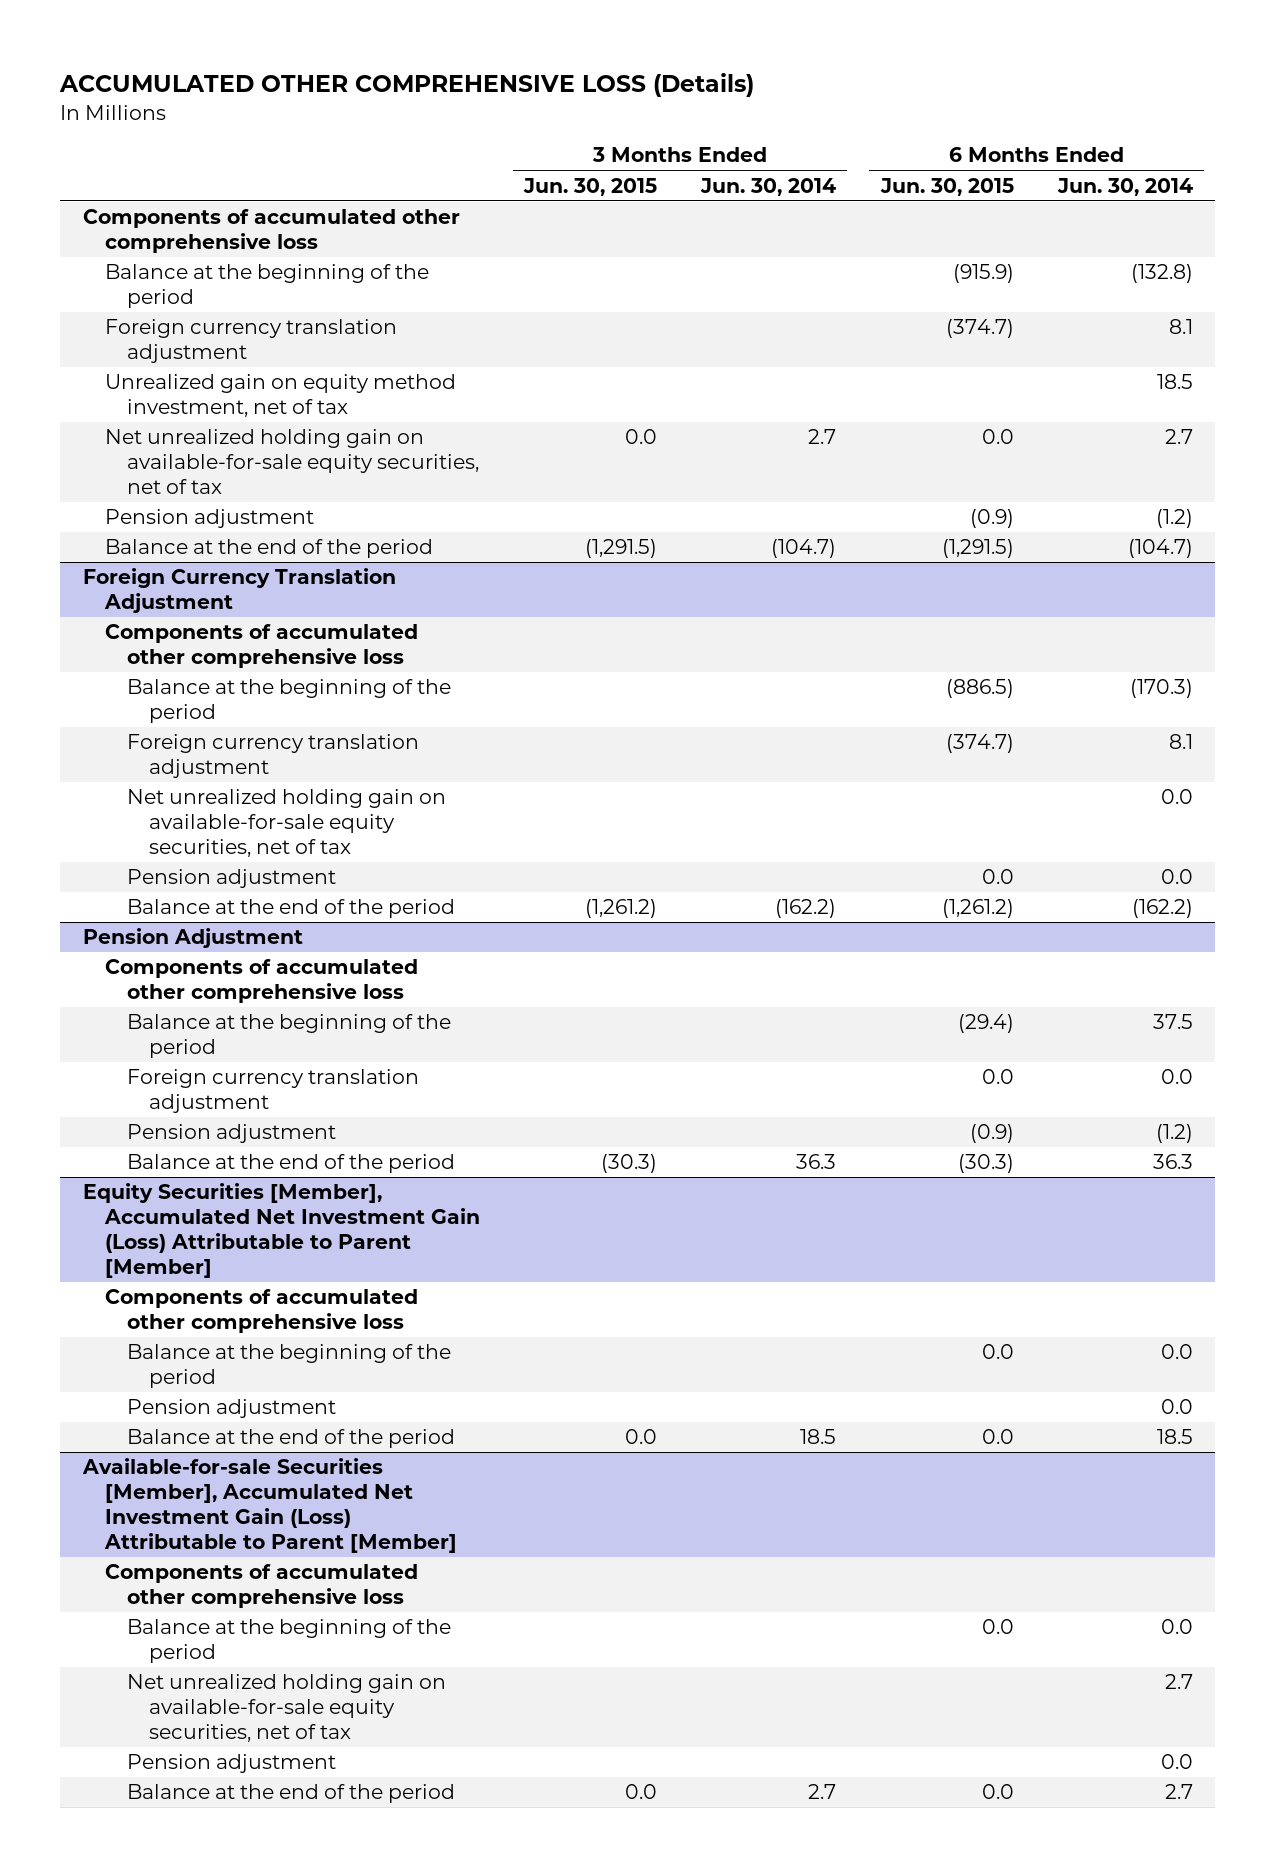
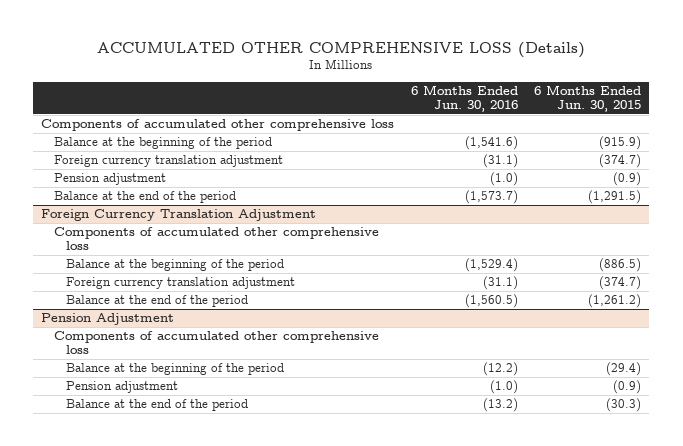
- | 3 Months Ended Jun. 30, 2015 | 3 Months Ended Jun. 30, 2014 | 6 Months Ended Jun. 30, 2015 | 6 Months Ended Jun. 30, 2014
+ | 6 Months Ended Jun. 30, 2016 | 6 Months Ended Jun. 30, 2015
- Unrealized gain on equity method investment, net of tax | | | | 18.5
- Net unrealized holding gain on available-for-sale equity securities, net of tax | 0.0 | 2.7 | 0.0 | 2.7
@ Foreign Currency Translation Adjustment
- Net unrealized holding gain on available-for-sale equity securities, net of tax | | | | 0.0
- Pension adjustment | | | 0.0 | 0.0
@ Pension Adjustment
- Foreign currency translation adjustment | | | 0.0 | 0.0
- Equity Securities [Member], Accumulated Net Investment Gain (Loss) Attributable to Parent [Member]
- Components of accumulated other comprehensive loss
- Balance at the beginning of the period | | | 0.0 | 0.0
- Pension adjustment | | | | 0.0
- Balance at the end of the period | 0.0 | 18.5 | 0.0 | 18.5
- Available-for-sale Securities [Member], Accumulated Net Investment Gain (Loss) Attributable to Parent [Member]
- Components of accumulated other comprehensive loss
- Balance at the beginning of the period | | | 0.0 | 0.0
- Net unrealized holding gain on available-for-sale equity securities, net of tax | | | | 2.7
- Pension adjustment | | | | 0.0
- Balance at the end of the period | 0.0 | 2.7 | 0.0 | 2.7

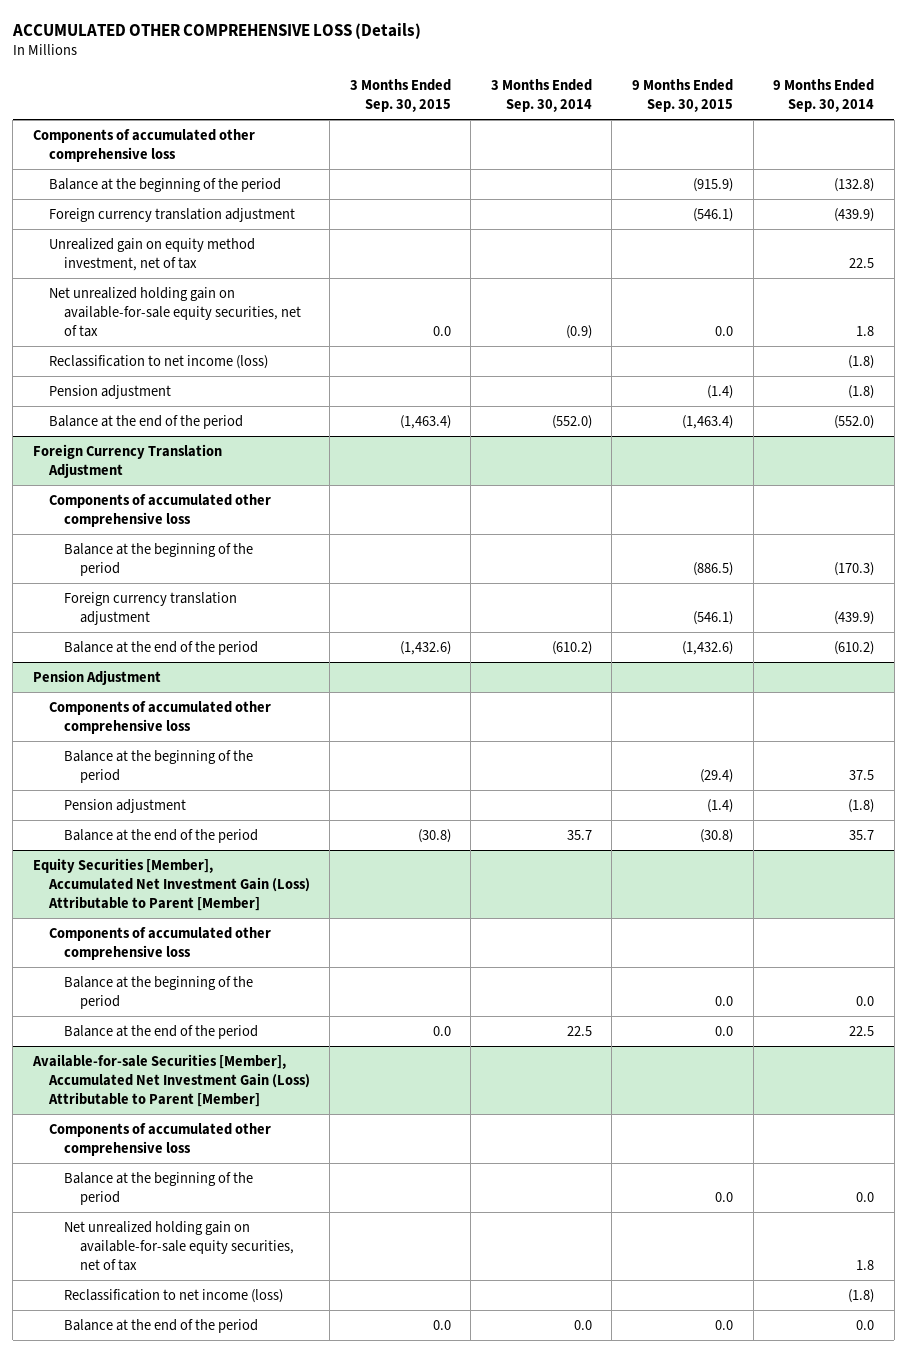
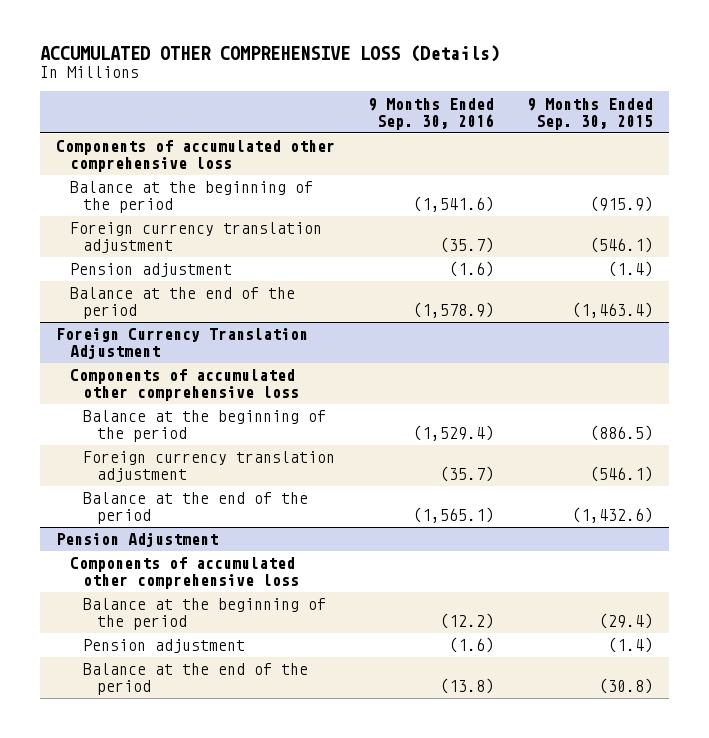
- | 3 Months Ended Sep. 30, 2015 | 3 Months Ended Sep. 30, 2014 | 9 Months Ended Sep. 30, 2015 | 9 Months Ended Sep. 30, 2014
+ | 9 Months Ended Sep. 30, 2016 | 9 Months Ended Sep. 30, 2015
- Unrealized gain on equity method investment, net of tax | | | | 22.5
- Net unrealized holding gain on available-for-sale equity securities, net of tax | 0.0 | (0.9) | 0.0 | 1.8
- Reclassification to net income (loss) | | | | (1.8)
- Equity Securities [Member], Accumulated Net Investment Gain (Loss) Attributable to Parent [Member]
- Components of accumulated other comprehensive loss
- Balance at the beginning of the period | | | 0.0 | 0.0
- Balance at the end of the period | 0.0 | 22.5 | 0.0 | 22.5
- Available-for-sale Securities [Member], Accumulated Net Investment Gain (Loss) Attributable to Parent [Member]
- Components of accumulated other comprehensive loss
- Balance at the beginning of the period | | | 0.0 | 0.0
- Net unrealized holding gain on available-for-sale equity securities, net of tax | | | | 1.8
- Reclassification to net income (loss) | | | | (1.8)
- Balance at the end of the period | 0.0 | 0.0 | 0.0 | 0.0

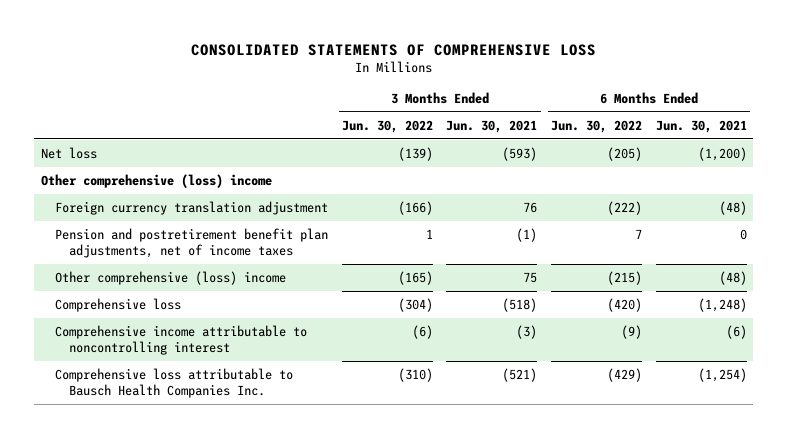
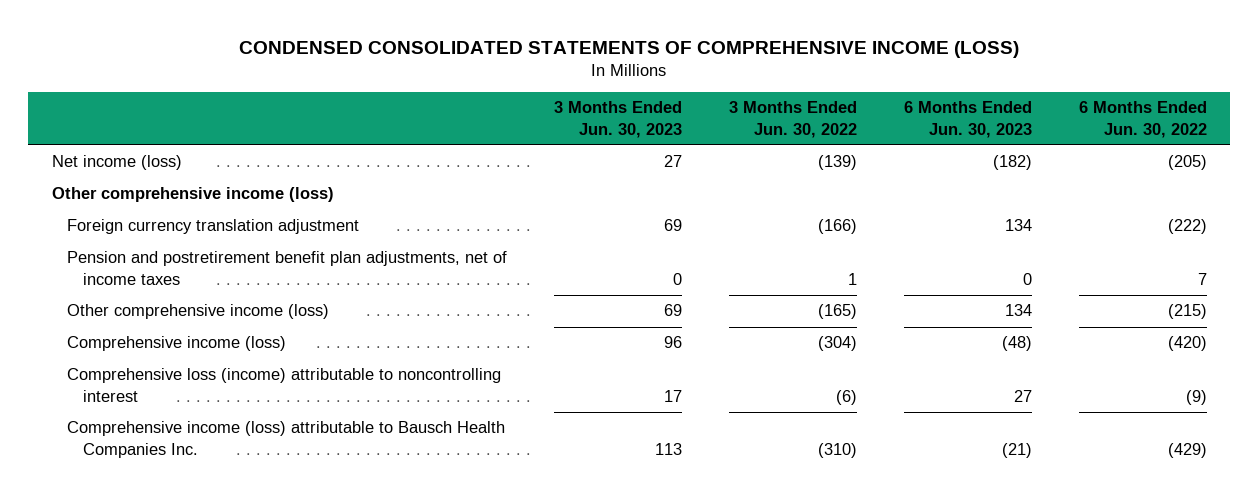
- CONSOLIDATED STATEMENTS OF COMPREHENSIVE LOSS
+ CONDENSED CONSOLIDATED STATEMENTS OF COMPREHENSIVE INCOME (LOSS)
- | 3 Months Ended Jun. 30, 2022 | 3 Months Ended Jun. 30, 2021 | 6 Months Ended Jun. 30, 2022 | 6 Months Ended Jun. 30, 2021
+ | 3 Months Ended Jun. 30, 2023 | 3 Months Ended Jun. 30, 2022 | 6 Months Ended Jun. 30, 2023 | 6 Months Ended Jun. 30, 2022
- Net loss | (139) | (593) | (205) | (1,200)
- Other comprehensive (loss) income
+ Net income (loss) | 27 | (139) | (182) | (205)
+ Other comprehensive income (loss)
- Other comprehensive (loss) income | (165) | 75 | (215) | (48)
- Comprehensive loss | (304) | (518) | (420) | (1,248)
- Comprehensive income attributable to noncontrolling interest | (6) | (3) | (9) | (6)
- Comprehensive loss attributable to Bausch Health Companies Inc. | (310) | (521) | (429) | (1,254)
+ Other comprehensive income (loss) | 69 | (165) | 134 | (215)
+ Comprehensive income (loss) | 96 | (304) | (48) | (420)
+ Comprehensive loss (income) attributable to noncontrolling interest | 17 | (6) | 27 | (9)
+ Comprehensive income (loss) attributable to Bausch Health Companies Inc. | 113 | (310) | (21) | (429)

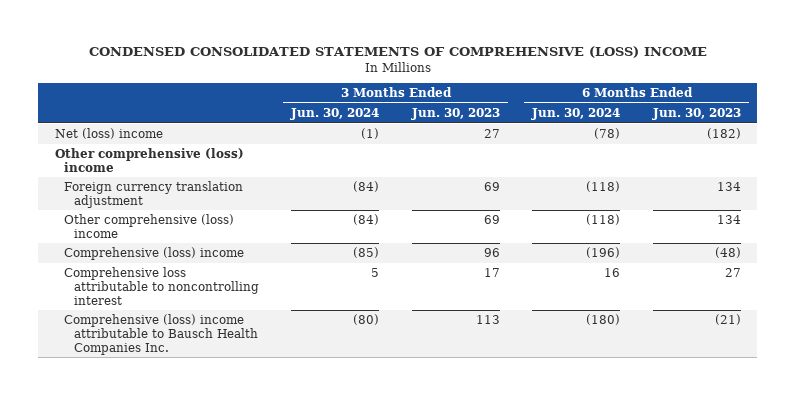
- CONDENSED CONSOLIDATED STATEMENTS OF COMPREHENSIVE INCOME (LOSS)
+ CONDENSED CONSOLIDATED STATEMENTS OF COMPREHENSIVE (LOSS) INCOME
- | 3 Months Ended Jun. 30, 2023 | 3 Months Ended Jun. 30, 2022 | 6 Months Ended Jun. 30, 2023 | 6 Months Ended Jun. 30, 2022
+ | 3 Months Ended Jun. 30, 2024 | 3 Months Ended Jun. 30, 2023 | 6 Months Ended Jun. 30, 2024 | 6 Months Ended Jun. 30, 2023
- Net income (loss) | 27 | (139) | (182) | (205)
- Other comprehensive income (loss)
+ Net (loss) income | (1) | 27 | (78) | (182)
+ Other comprehensive (loss) income
- Pension and postretirement benefit plan adjustments, net of income taxes | 0 | 1 | 0 | 7
- Other comprehensive income (loss) | 69 | (165) | 134 | (215)
- Comprehensive income (loss) | 96 | (304) | (48) | (420)
- Comprehensive loss (income) attributable to noncontrolling interest | 17 | (6) | 27 | (9)
- Comprehensive income (loss) attributable to Bausch Health Companies Inc. | 113 | (310) | (21) | (429)
+ Other comprehensive (loss) income | (84) | 69 | (118) | 134
+ Comprehensive (loss) income | (85) | 96 | (196) | (48)
+ Comprehensive loss attributable to noncontrolling interest | 5 | 17 | 16 | 27
+ Comprehensive (loss) income attributable to Bausch Health Companies Inc. | (80) | 113 | (180) | (21)

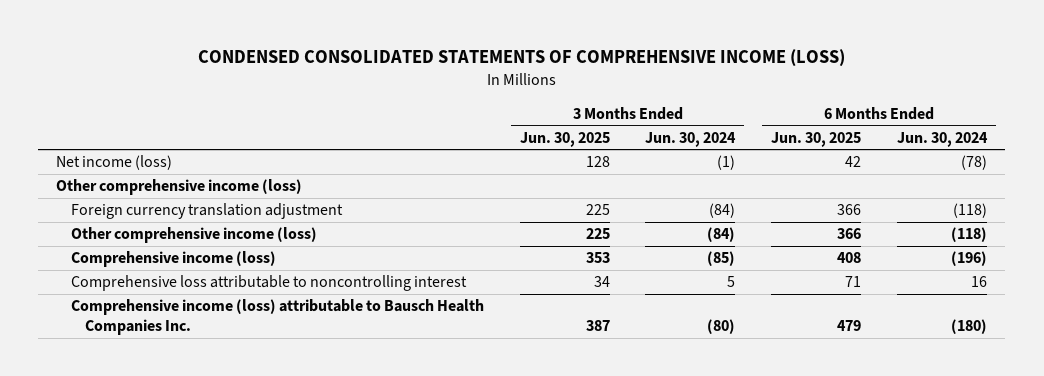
- CONDENSED CONSOLIDATED STATEMENTS OF COMPREHENSIVE (LOSS) INCOME
+ CONDENSED CONSOLIDATED STATEMENTS OF COMPREHENSIVE INCOME (LOSS)
- | 3 Months Ended Jun. 30, 2024 | 3 Months Ended Jun. 30, 2023 | 6 Months Ended Jun. 30, 2024 | 6 Months Ended Jun. 30, 2023
+ | 3 Months Ended Jun. 30, 2025 | 3 Months Ended Jun. 30, 2024 | 6 Months Ended Jun. 30, 2025 | 6 Months Ended Jun. 30, 2024
- Net (loss) income | (1) | 27 | (78) | (182)
- Other comprehensive (loss) income
+ Net income (loss) | 128 | (1) | 42 | (78)
+ Other comprehensive income (loss)
- Other comprehensive (loss) income | (84) | 69 | (118) | 134
- Comprehensive (loss) income | (85) | 96 | (196) | (48)
+ Other comprehensive income (loss) | 225 | (84) | 366 | (118)
+ Comprehensive income (loss) | 353 | (85) | 408 | (196)
- Comprehensive (loss) income attributable to Bausch Health Companies Inc. | (80) | 113 | (180) | (21)
+ Comprehensive income (loss) attributable to Bausch Health Companies Inc. | 387 | (80) | 479 | (180)

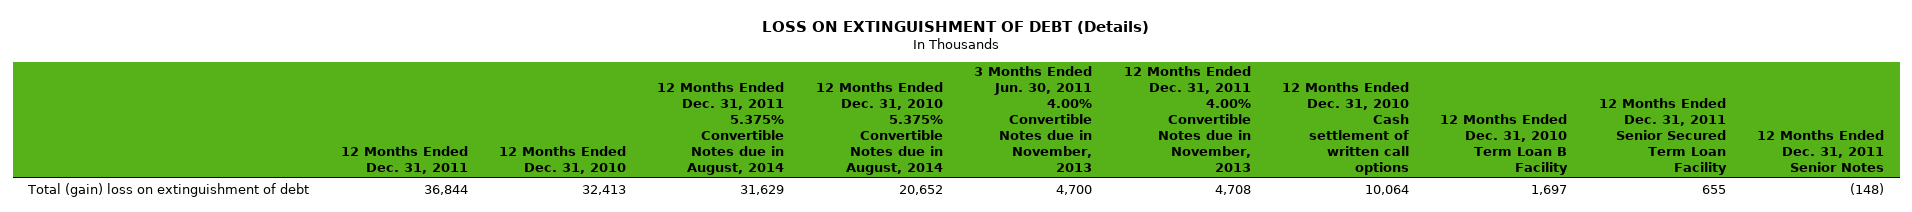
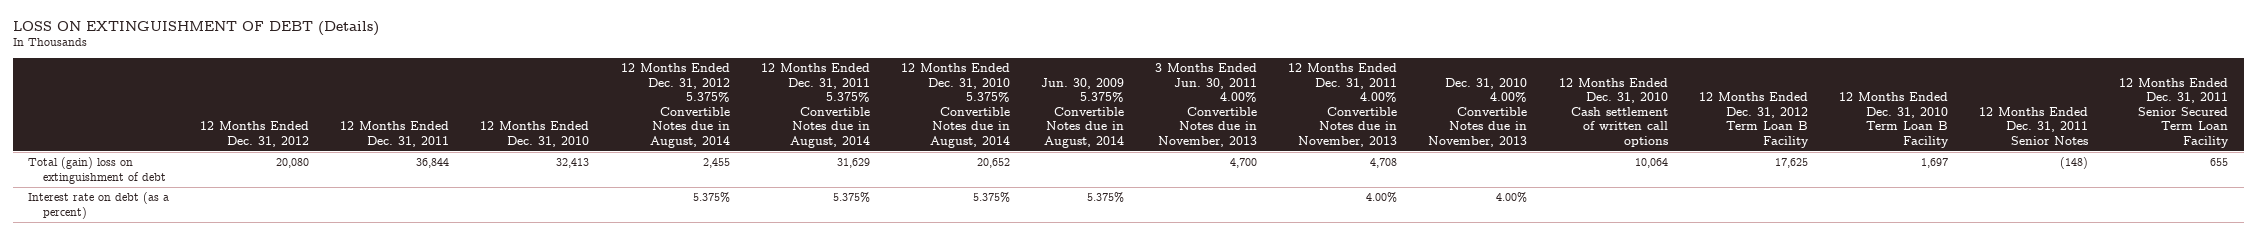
- | 12 Months Ended Dec. 31, 2011 | 12 Months Ended Dec. 31, 2010 | 12 Months Ended Dec. 31, 2011 5.375% Convertible Notes due in August, 2014 | 12 Months Ended Dec. 31, 2010 5.375% Convertible Notes due in August, 2014 | 3 Months Ended Jun. 30, 2011 4.00% Convertible Notes due in November, 2013 | 12 Months Ended Dec. 31, 2011 4.00% Convertible Notes due in November, 2013 | 12 Months Ended Dec. 31, 2010 Cash settlement of written call options | 12 Months Ended Dec. 31, 2010 Term Loan B Facility | 12 Months Ended Dec. 31, 2011 Senior Secured Term Loan Facility | 12 Months Ended Dec. 31, 2011 Senior Notes
+ | 12 Months Ended Dec. 31, 2012 | 12 Months Ended Dec. 31, 2011 | 12 Months Ended Dec. 31, 2010 | 12 Months Ended Dec. 31, 2012 5.375% Convertible Notes due in August, 2014 | 12 Months Ended Dec. 31, 2011 5.375% Convertible Notes due in August, 2014 | 12 Months Ended Dec. 31, 2010 5.375% Convertible Notes due in August, 2014 | Jun. 30, 2009 5.375% Convertible Notes due in August, 2014 | 3 Months Ended Jun. 30, 2011 4.00% Convertible Notes due in November, 2013 | 12 Months Ended Dec. 31, 2011 4.00% Convertible Notes due in November, 2013 | Dec. 31, 2010 4.00% Convertible Notes due in November, 2013 | 12 Months Ended Dec. 31, 2010 Cash settlement of written call options | 12 Months Ended Dec. 31, 2012 Term Loan B Facility | 12 Months Ended Dec. 31, 2010 Term Loan B Facility | 12 Months Ended Dec. 31, 2011 Senior Notes | 12 Months Ended Dec. 31, 2011 Senior Secured Term Loan Facility
+ Interest rate on debt (as a percent) | | | | 5.375% | 5.375% | 5.375% | 5.375% | | 4.00% | 4.00% | | | | |

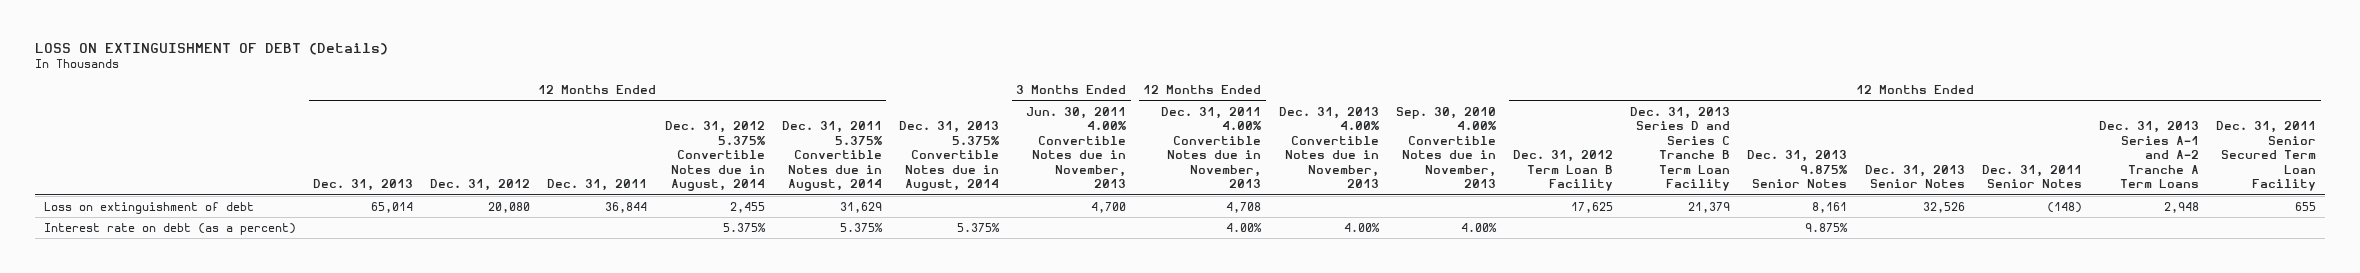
- | 12 Months Ended Dec. 31, 2012 | 12 Months Ended Dec. 31, 2011 | 12 Months Ended Dec. 31, 2010 | 12 Months Ended Dec. 31, 2012 5.375% Convertible Notes due in August, 2014 | 12 Months Ended Dec. 31, 2011 5.375% Convertible Notes due in August, 2014 | 12 Months Ended Dec. 31, 2010 5.375% Convertible Notes due in August, 2014 | Jun. 30, 2009 5.375% Convertible Notes due in August, 2014 | 3 Months Ended Jun. 30, 2011 4.00% Convertible Notes due in November, 2013 | 12 Months Ended Dec. 31, 2011 4.00% Convertible Notes due in November, 2013 | Dec. 31, 2010 4.00% Convertible Notes due in November, 2013 | 12 Months Ended Dec. 31, 2010 Cash settlement of written call options | 12 Months Ended Dec. 31, 2012 Term Loan B Facility | 12 Months Ended Dec. 31, 2010 Term Loan B Facility | 12 Months Ended Dec. 31, 2011 Senior Notes | 12 Months Ended Dec. 31, 2011 Senior Secured Term Loan Facility
+ | 12 Months Ended Dec. 31, 2013 | 12 Months Ended Dec. 31, 2012 | 12 Months Ended Dec. 31, 2011 | 12 Months Ended Dec. 31, 2012 5.375% Convertible Notes due in August, 2014 | 12 Months Ended Dec. 31, 2011 5.375% Convertible Notes due in August, 2014 | Dec. 31, 2013 5.375% Convertible Notes due in August, 2014 | 3 Months Ended Jun. 30, 2011 4.00% Convertible Notes due in November, 2013 | 12 Months Ended Dec. 31, 2011 4.00% Convertible Notes due in November, 2013 | Dec. 31, 2013 4.00% Convertible Notes due in November, 2013 | Sep. 30, 2010 4.00% Convertible Notes due in November, 2013 | 12 Months Ended Dec. 31, 2012 Term Loan B Facility | 12 Months Ended Dec. 31, 2013 Series D and Series C Tranche B Term Loan Facility | 12 Months Ended Dec. 31, 2013 9.875% Senior Notes | 12 Months Ended Dec. 31, 2013 Senior Notes | 12 Months Ended Dec. 31, 2011 Senior Notes | 12 Months Ended Dec. 31, 2013 Series A-1 and A-2 Tranche A Term Loans | 12 Months Ended Dec. 31, 2011 Senior Secured Term Loan Facility
- Total (gain) loss on extinguishment of debt | 20,080 | 36,844 | 32,413 | 2,455 | 31,629 | 20,652 | | 4,700 | 4,708 | | 10,064 | 17,625 | 1,697 | (148) | 655
+ Loss on extinguishment of debt | 65,014 | 20,080 | 36,844 | 2,455 | 31,629 | | 4,700 | 4,708 | | | 17,625 | 21,379 | 8,161 | 32,526 | (148) | 2,948 | 655

